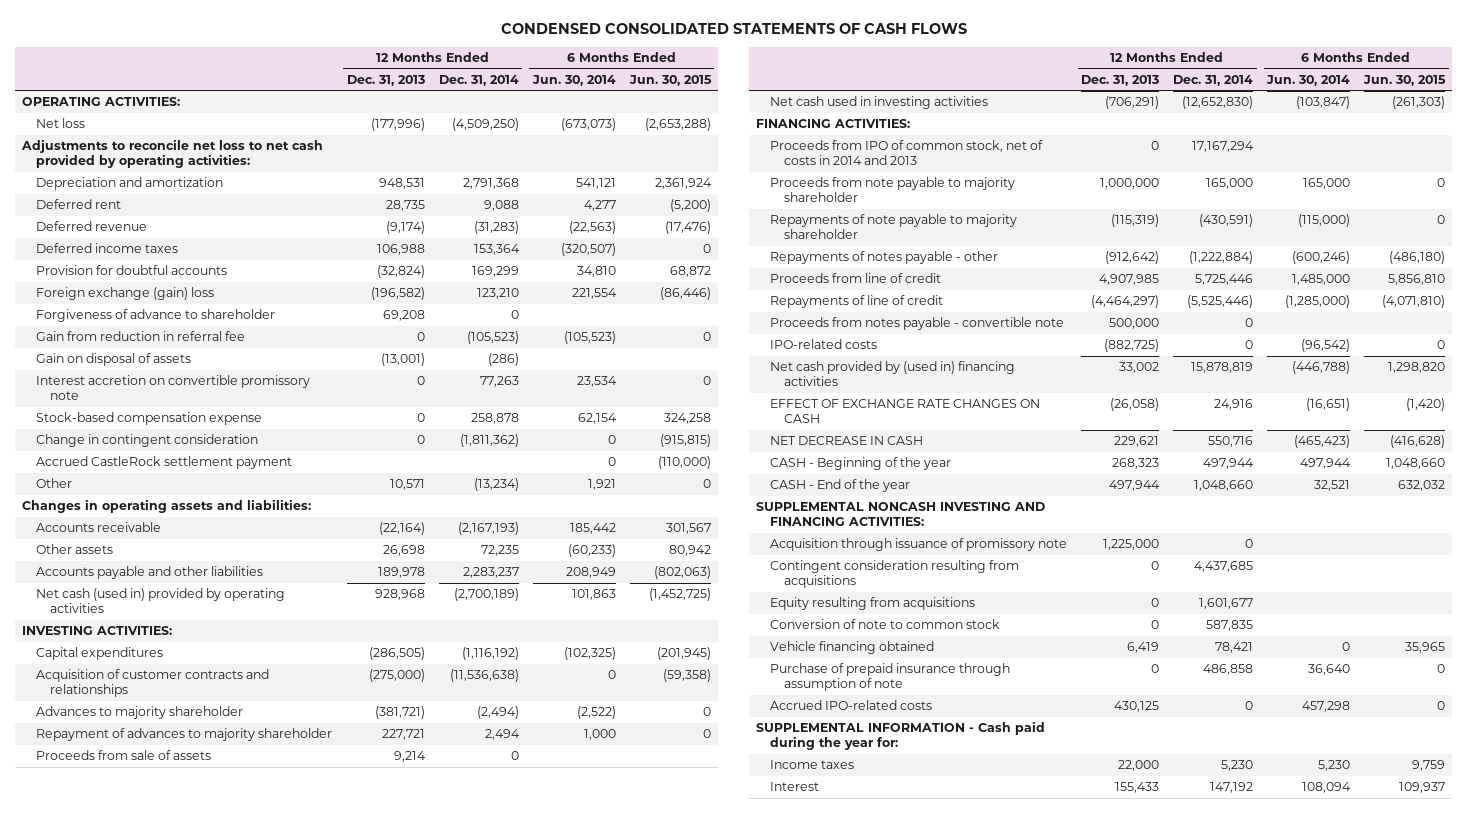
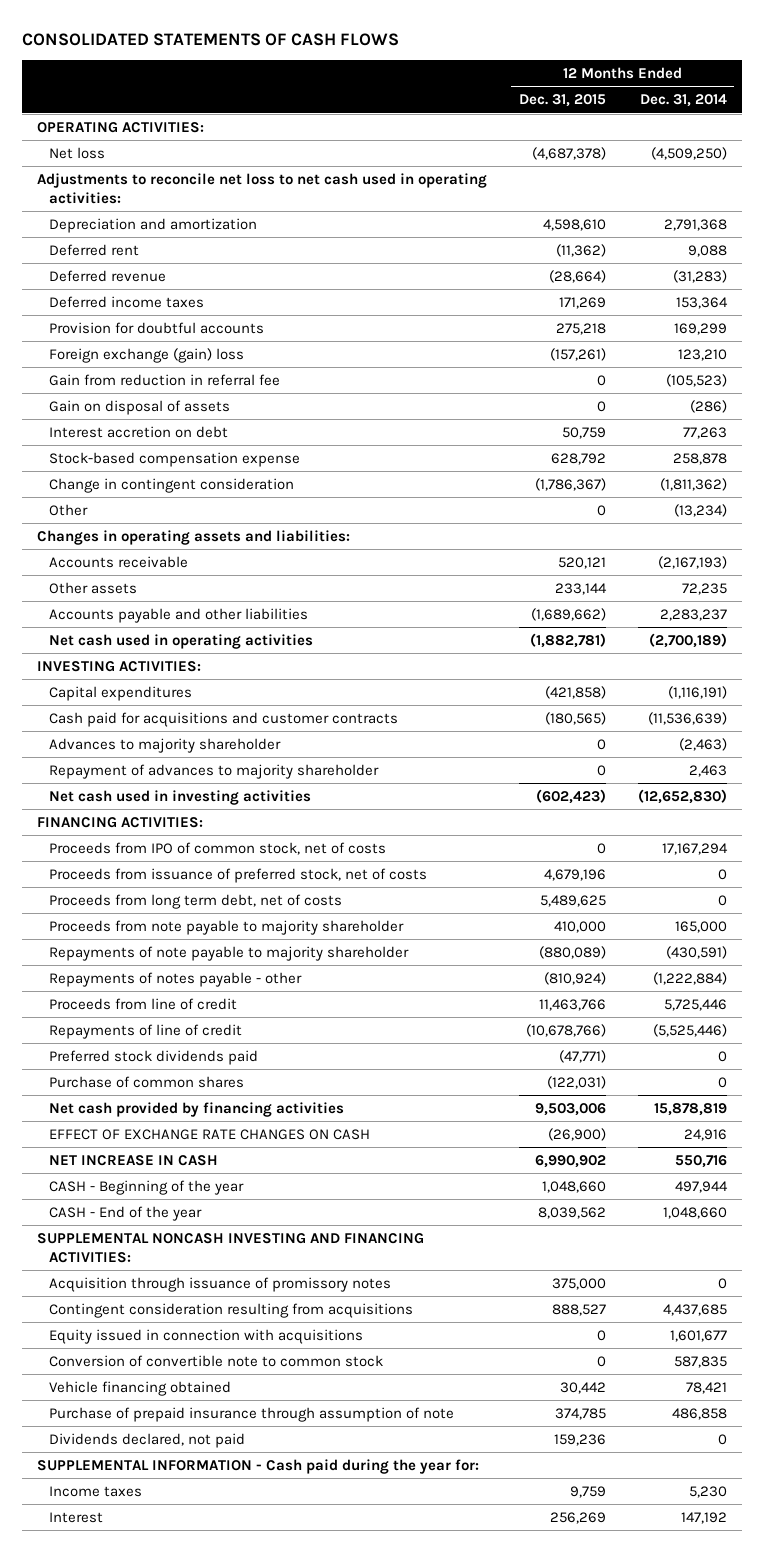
- CONDENSED CONSOLIDATED STATEMENTS OF CASH FLOWS
+ CONSOLIDATED STATEMENTS OF CASH FLOWS
- | 12 Months Ended Dec. 31, 2013 | 12 Months Ended Dec. 31, 2014 | 6 Months Ended Jun. 30, 2014 | 6 Months Ended Jun. 30, 2015
+ | 12 Months Ended Dec. 31, 2015 | 12 Months Ended Dec. 31, 2014
- Adjustments to reconcile net loss to net cash provided by operating activities:
+ Adjustments to reconcile net loss to net cash used in operating activities:
- Forgiveness of advance to shareholder | 69,208 | 0 | |
- Interest accretion on convertible promissory note | 0 | 77,263 | 23,534 | 0
+ Interest accretion on debt | 50,759 | 77,263
- Accrued CastleRock settlement payment | | | 0 | (110,000)
- Net cash (used in) provided by operating activities | 928,968 | (2,700,189) | 101,863 | (1,452,725)
+ Net cash used in operating activities | (1,882,781) | (2,700,189)
- Capital expenditures | (286,505) | (1,116,192) | (102,325) | (201,945)
- Acquisition of customer contracts and relationships | (275,000) | (11,536,638) | 0 | (59,358)
- Advances to majority shareholder | (381,721) | (2,494) | (2,522) | 0
- Repayment of advances to majority shareholder | 227,721 | 2,494 | 1,000 | 0
- Proceeds from sale of assets | 9,214 | 0 | |
+ Capital expenditures | (421,858) | (1,116,191)
+ Cash paid for acquisitions and customer contracts | (180,565) | (11,536,639)
+ Advances to majority shareholder | 0 | (2,463)
+ Repayment of advances to majority shareholder | 0 | 2,463
- Proceeds from IPO of common stock, net of costs in 2014 and 2013 | 0 | 17,167,294 | |
+ Proceeds from IPO of common stock, net of costs | 0 | 17,167,294
+ Proceeds from issuance of preferred stock, net of costs | 4,679,196 | 0
+ Proceeds from long term debt, net of costs | 5,489,625 | 0
- Proceeds from notes payable - convertible note | 500,000 | 0 | |
- IPO-related costs | (882,725) | 0 | (96,542) | 0
- Net cash provided by (used in) financing activities | 33,002 | 15,878,819 | (446,788) | 1,298,820
+ Preferred stock dividends paid | (47,771) | 0
+ Purchase of common shares | (122,031) | 0
+ Net cash provided by financing activities | 9,503,006 | 15,878,819
- NET DECREASE IN CASH | 229,621 | 550,716 | (465,423) | (416,628)
+ NET INCREASE IN CASH | 6,990,902 | 550,716
- Acquisition through issuance of promissory note | 1,225,000 | 0 | |
+ Acquisition through issuance of promissory notes | 375,000 | 0
- Equity resulting from acquisitions | 0 | 1,601,677 | |
- Conversion of note to common stock | 0 | 587,835 | |
+ Equity issued in connection with acquisitions | 0 | 1,601,677
+ Conversion of convertible note to common stock | 0 | 587,835
- Accrued IPO-related costs | 430,125 | 0 | 457,298 | 0
+ Dividends declared, not paid | 159,236 | 0

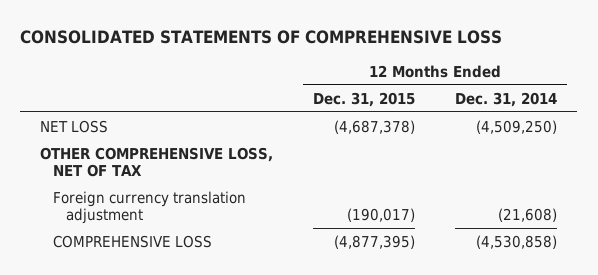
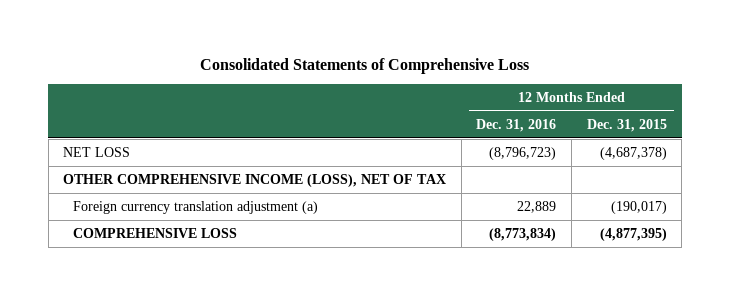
- CONSOLIDATED STATEMENTS OF COMPREHENSIVE LOSS
+ Consolidated Statements of Comprehensive Loss
- | 12 Months Ended Dec. 31, 2015 | 12 Months Ended Dec. 31, 2014
+ | 12 Months Ended Dec. 31, 2016 | 12 Months Ended Dec. 31, 2015
- OTHER COMPREHENSIVE LOSS, NET OF TAX
- Foreign currency translation adjustment | (190,017) | (21,608)
+ OTHER COMPREHENSIVE INCOME (LOSS), NET OF TAX
+ Foreign currency translation adjustment (a) | 22,889 | (190,017)

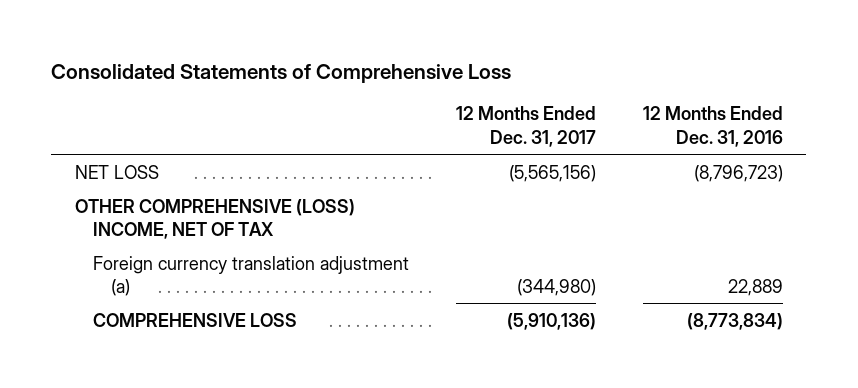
- | 12 Months Ended Dec. 31, 2016 | 12 Months Ended Dec. 31, 2015
+ | 12 Months Ended Dec. 31, 2017 | 12 Months Ended Dec. 31, 2016
- OTHER COMPREHENSIVE INCOME (LOSS), NET OF TAX
+ OTHER COMPREHENSIVE (LOSS) INCOME, NET OF TAX

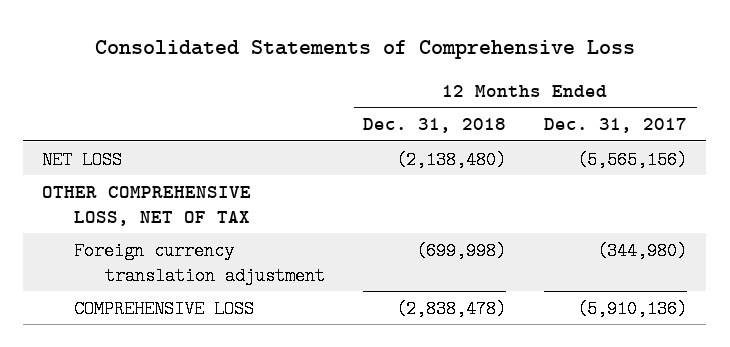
- | 12 Months Ended Dec. 31, 2017 | 12 Months Ended Dec. 31, 2016
+ | 12 Months Ended Dec. 31, 2018 | 12 Months Ended Dec. 31, 2017
- OTHER COMPREHENSIVE (LOSS) INCOME, NET OF TAX
- Foreign currency translation adjustment (a) | (344,980) | 22,889
+ OTHER COMPREHENSIVE LOSS, NET OF TAX
+ Foreign currency translation adjustment | (699,998) | (344,980)

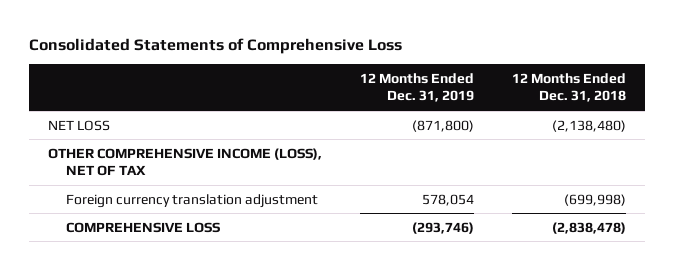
- | 12 Months Ended Dec. 31, 2018 | 12 Months Ended Dec. 31, 2017
+ | 12 Months Ended Dec. 31, 2019 | 12 Months Ended Dec. 31, 2018
- OTHER COMPREHENSIVE LOSS, NET OF TAX
+ OTHER COMPREHENSIVE INCOME (LOSS), NET OF TAX

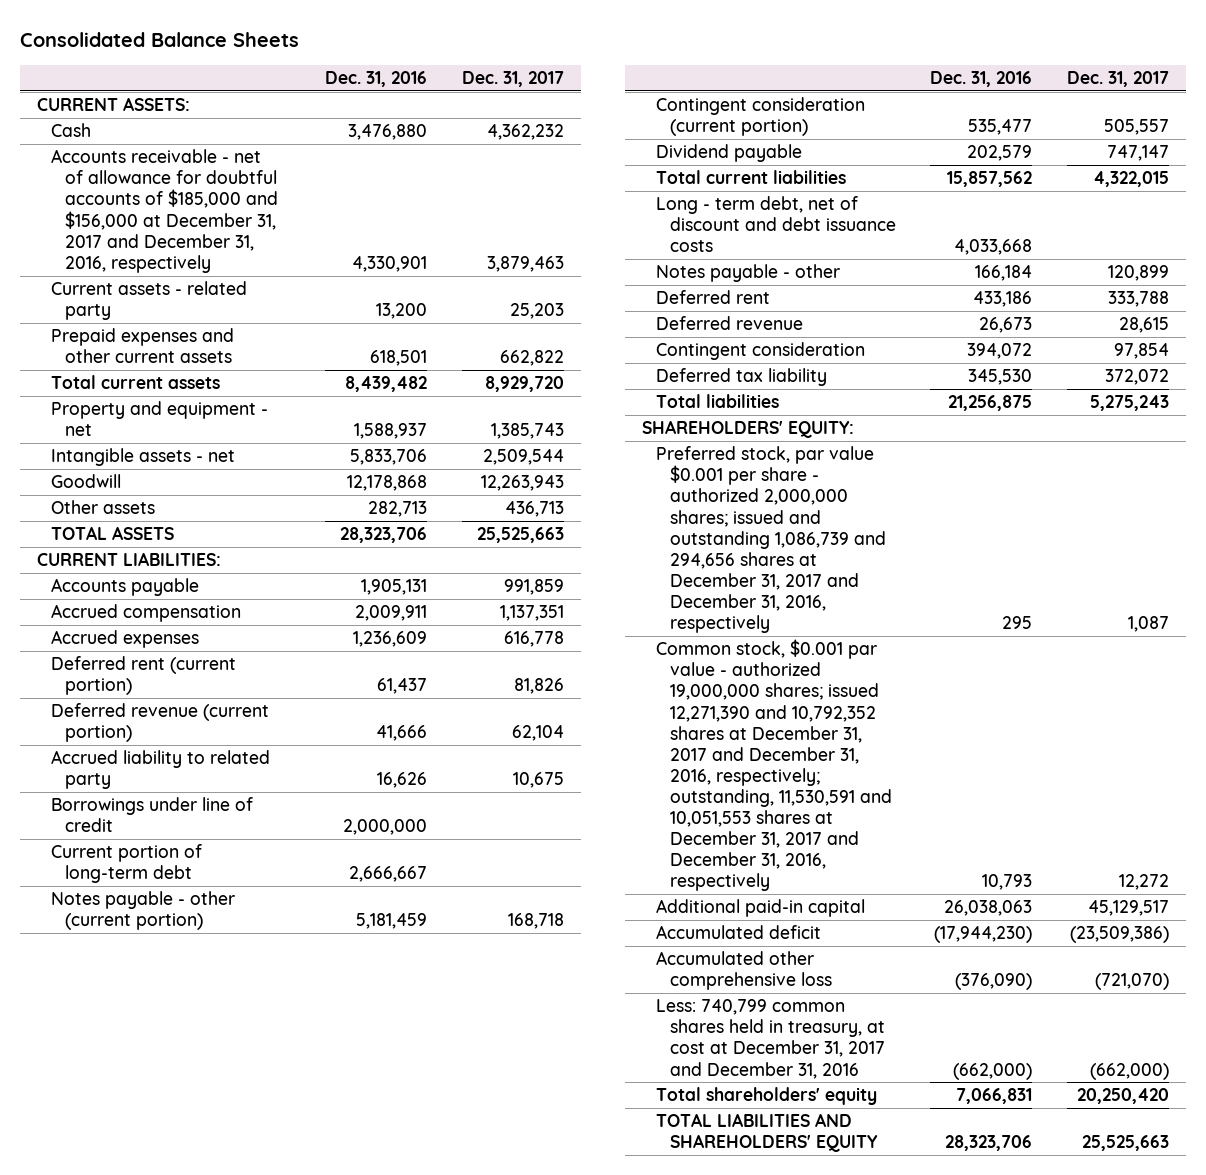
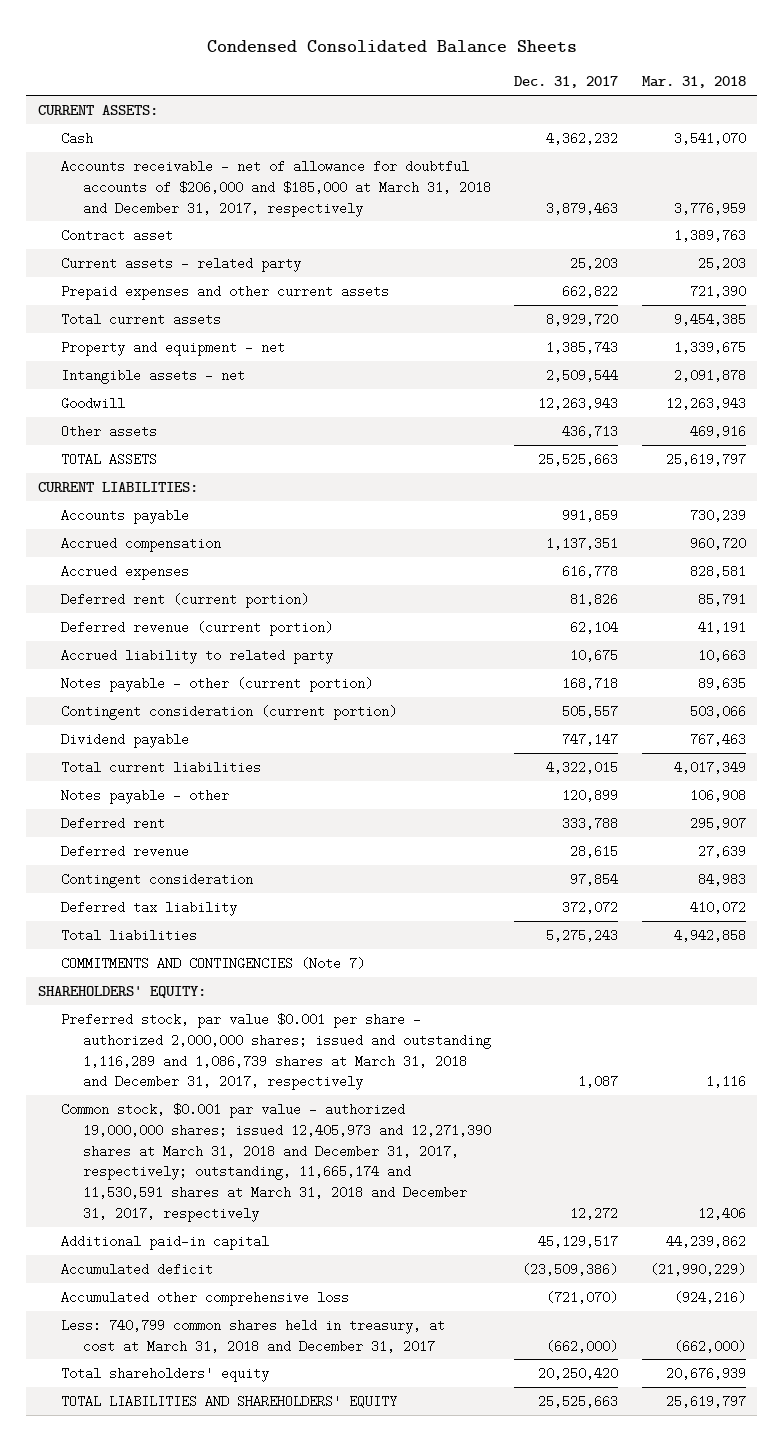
- Consolidated Balance Sheets
+ Condensed Consolidated Balance Sheets
- | Dec. 31, 2016 | Dec. 31, 2017
+ | Dec. 31, 2017 | Mar. 31, 2018
- Accounts receivable - net of allowance for doubtful accounts of $185,000 and $156,000 at December 31, 2017 and December 31, 2016, respectively | 4,330,901 | 3,879,463
+ Accounts receivable - net of allowance for doubtful accounts of $206,000 and $185,000 at March 31, 2018 and December 31, 2017, respectively | 3,879,463 | 3,776,959
+ Contract asset | | 1,389,763
- Borrowings under line of credit | 2,000,000 |
- Current portion of long-term debt | 2,666,667 |
- Long - term debt, net of discount and debt issuance costs | 4,033,668 |
+ COMMITMENTS AND CONTINGENCIES (Note 7)
- Preferred stock, par value $0.001 per share - authorized 2,000,000 shares; issued and outstanding 1,086,739 and 294,656 shares at December 31, 2017 and December 31, 2016, respectively | 295 | 1,087
- Common stock, $0.001 par value - authorized 19,000,000 shares; issued 12,271,390 and 10,792,352 shares at December 31, 2017 and December 31, 2016, respectively; outstanding, 11,530,591 and 10,051,553 shares at December 31, 2017 and December 31, 2016, respectively | 10,793 | 12,272
+ Preferred stock, par value $0.001 per share - authorized 2,000,000 shares; issued and outstanding 1,116,289 and 1,086,739 shares at March 31, 2018 and December 31, 2017, respectively | 1,087 | 1,116
+ Common stock, $0.001 par value - authorized 19,000,000 shares; issued 12,405,973 and 12,271,390 shares at March 31, 2018 and December 31, 2017, respectively; outstanding, 11,665,174 and 11,530,591 shares at March 31, 2018 and December 31, 2017, respectively | 12,272 | 12,406
- Less: 740,799 common shares held in treasury, at cost at December 31, 2017 and December 31, 2016 | (662,000) | (662,000)
+ Less: 740,799 common shares held in treasury, at cost at March 31, 2018 and December 31, 2017 | (662,000) | (662,000)

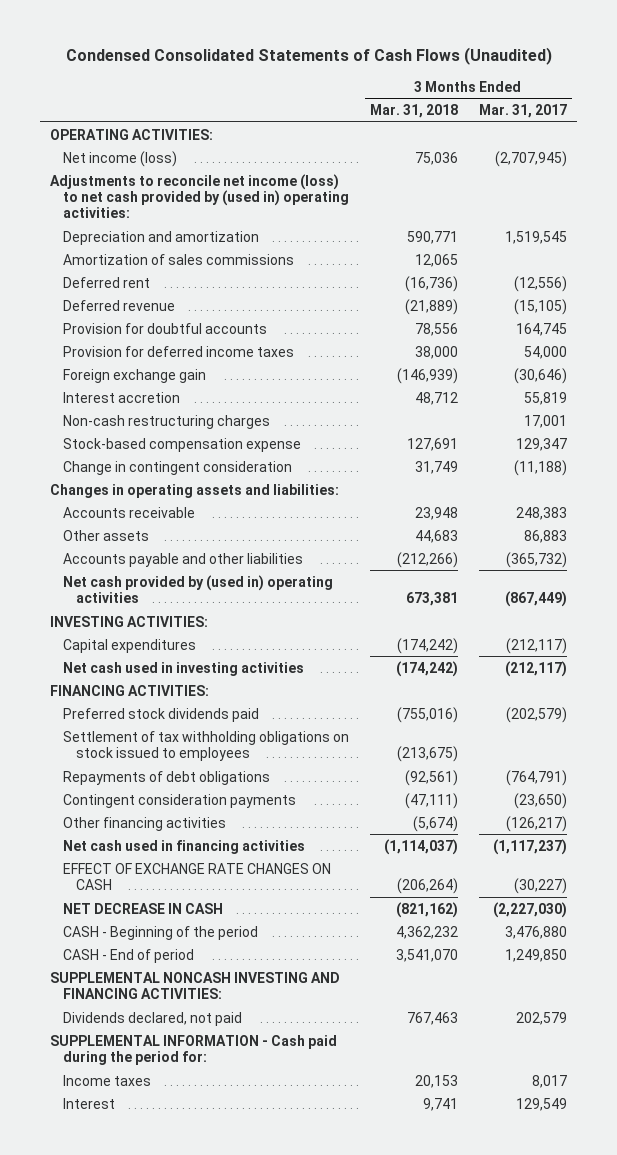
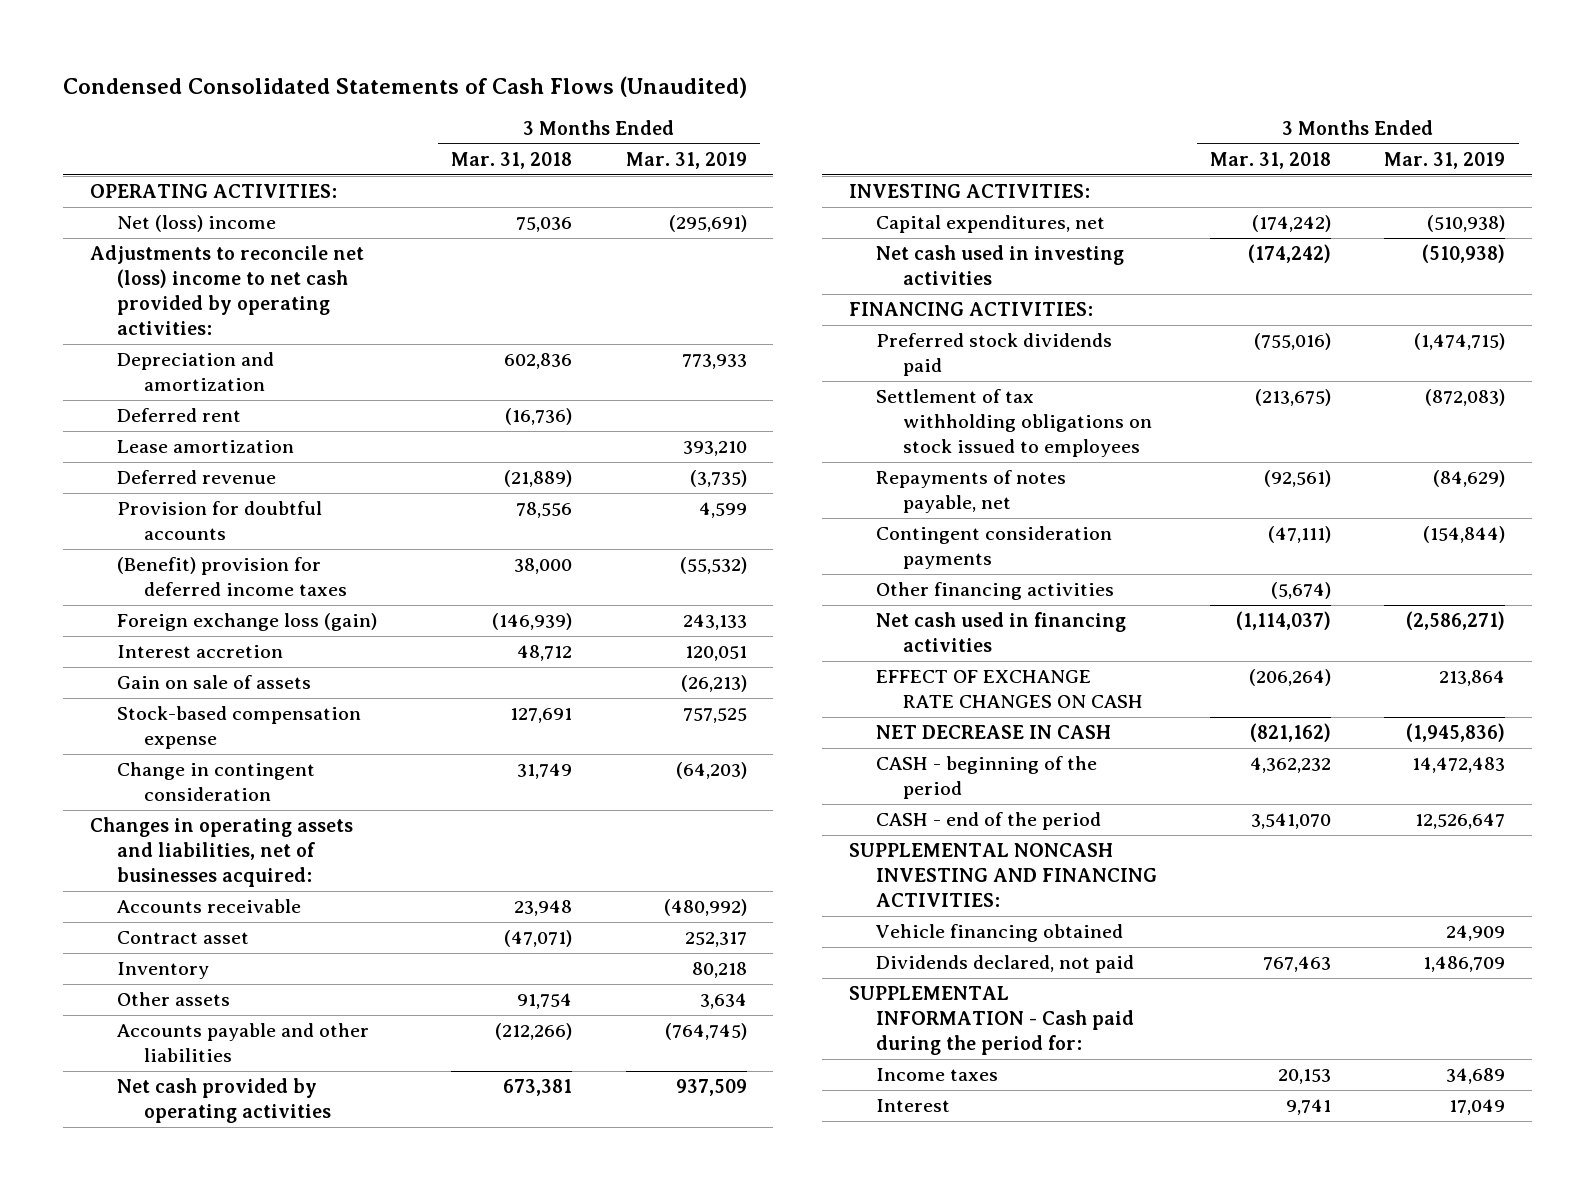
- | 3 Months Ended Mar. 31, 2018 | 3 Months Ended Mar. 31, 2017
+ | 3 Months Ended Mar. 31, 2018 | 3 Months Ended Mar. 31, 2019
- Net income (loss) | 75,036 | (2,707,945)
- Adjustments to reconcile net income (loss) to net cash provided by (used in) operating activities:
- Depreciation and amortization | 590,771 | 1,519,545
- Amortization of sales commissions | 12,065 |
+ Net (loss) income | 75,036 | (295,691)
+ Adjustments to reconcile net (loss) income to net cash provided by operating activities:
+ Depreciation and amortization | 602,836 | 773,933
+ Lease amortization | | 393,210
- Provision for deferred income taxes | 38,000 | 54,000
- Foreign exchange gain | (146,939) | (30,646)
+ (Benefit) provision for deferred income taxes | 38,000 | (55,532)
+ Foreign exchange loss (gain) | (146,939) | 243,133
- Non-cash restructuring charges | | 17,001
+ Gain on sale of assets | | (26,213)
- Changes in operating assets and liabilities:
+ Changes in operating assets and liabilities, net of businesses acquired:
- Other assets | 44,683 | 86,883
+ Contract asset | (47,071) | 252,317
+ Inventory | | 80,218
+ Other assets | 91,754 | 3,634
- Net cash provided by (used in) operating activities | 673,381 | (867,449)
+ Net cash provided by operating activities | 673,381 | 937,509
- Capital expenditures | (174,242) | (212,117)
+ Capital expenditures, net | (174,242) | (510,938)
- Repayments of debt obligations | (92,561) | (764,791)
+ Repayments of notes payable, net | (92,561) | (84,629)
- CASH - Beginning of the period | 4,362,232 | 3,476,880
- CASH - End of period | 3,541,070 | 1,249,850
+ CASH - beginning of the period | 4,362,232 | 14,472,483
+ CASH - end of the period | 3,541,070 | 12,526,647
+ Vehicle financing obtained | | 24,909

